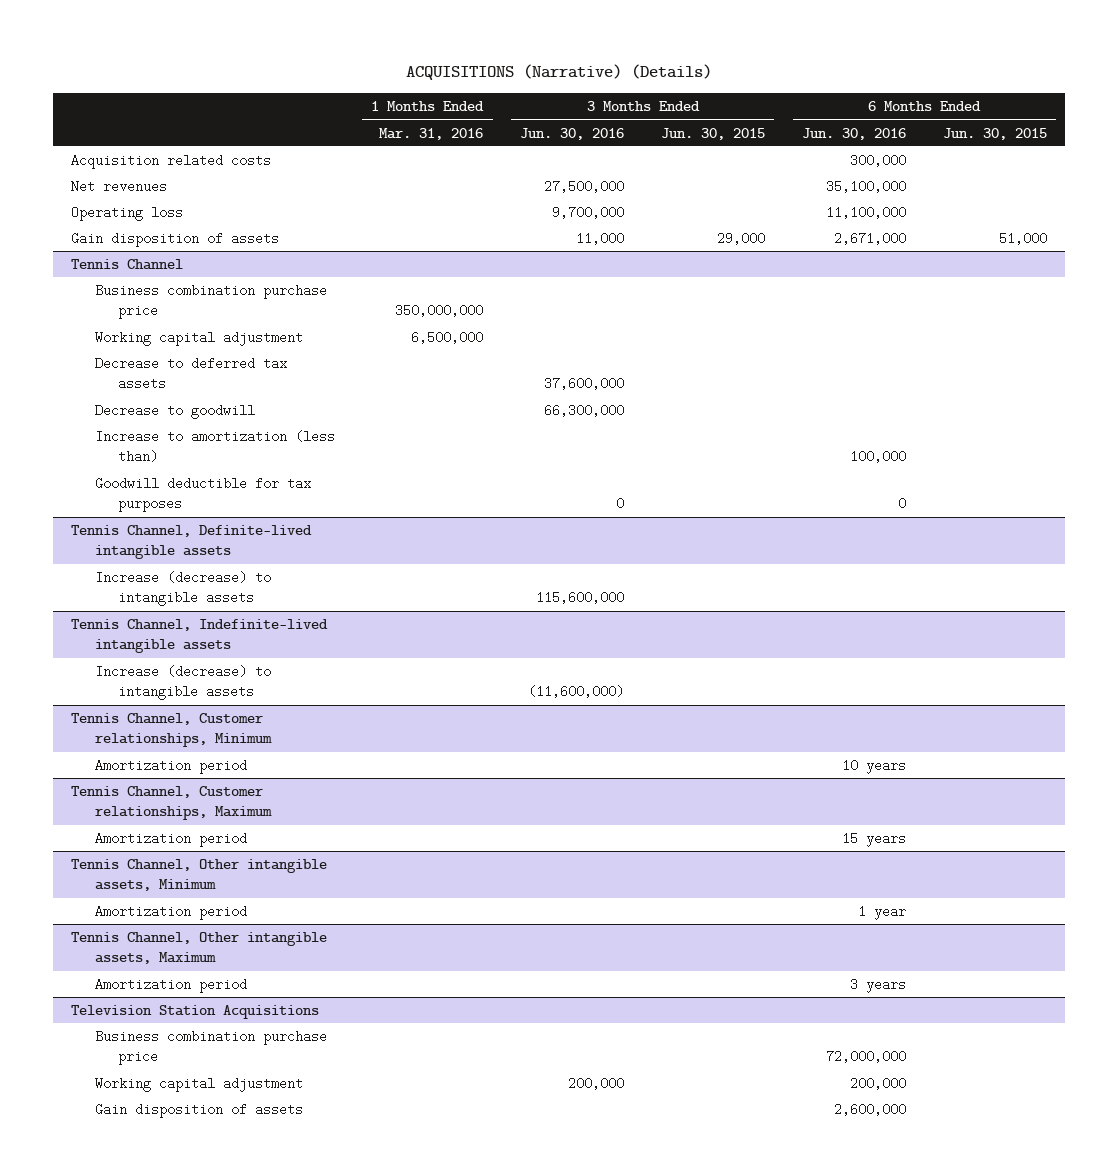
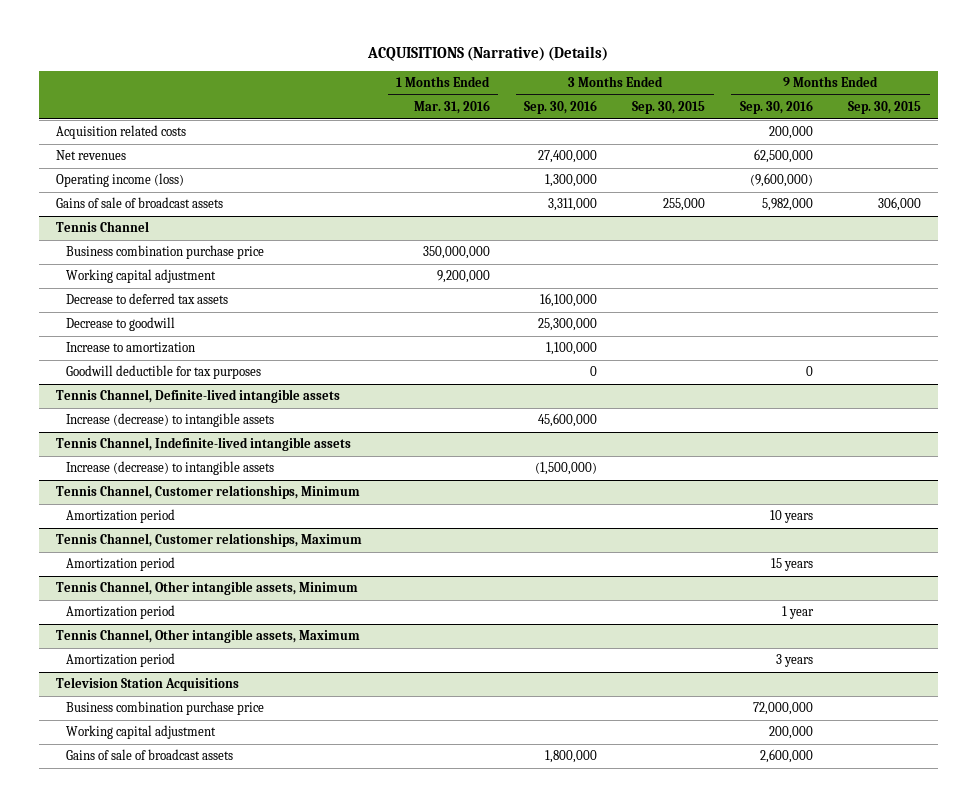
- | 1 Months Ended Mar. 31, 2016 | 3 Months Ended Jun. 30, 2016 | 3 Months Ended Jun. 30, 2015 | 6 Months Ended Jun. 30, 2016 | 6 Months Ended Jun. 30, 2015
+ | 1 Months Ended Mar. 31, 2016 | 3 Months Ended Sep. 30, 2016 | 3 Months Ended Sep. 30, 2015 | 9 Months Ended Sep. 30, 2016 | 9 Months Ended Sep. 30, 2015
- Operating loss | | 9,700,000 | | 11,100,000 |
- Gain disposition of assets | | 11,000 | 29,000 | 2,671,000 | 51,000
+ Operating income (loss) | | 1,300,000 | | (9,600,000) |
+ Gains of sale of broadcast assets | | 3,311,000 | 255,000 | 5,982,000 | 306,000
@ Tennis Channel
- Working capital adjustment | 6,500,000 | | | |
+ Working capital adjustment | 9,200,000 | | | |
- Increase to amortization (less than) | | | | 100,000 |
+ Increase to amortization | | 1,100,000 | | |
@ Television Station Acquisitions
- Gain disposition of assets | | | | 2,600,000 |
+ Gains of sale of broadcast assets | | 1,800,000 | | 2,600,000 |

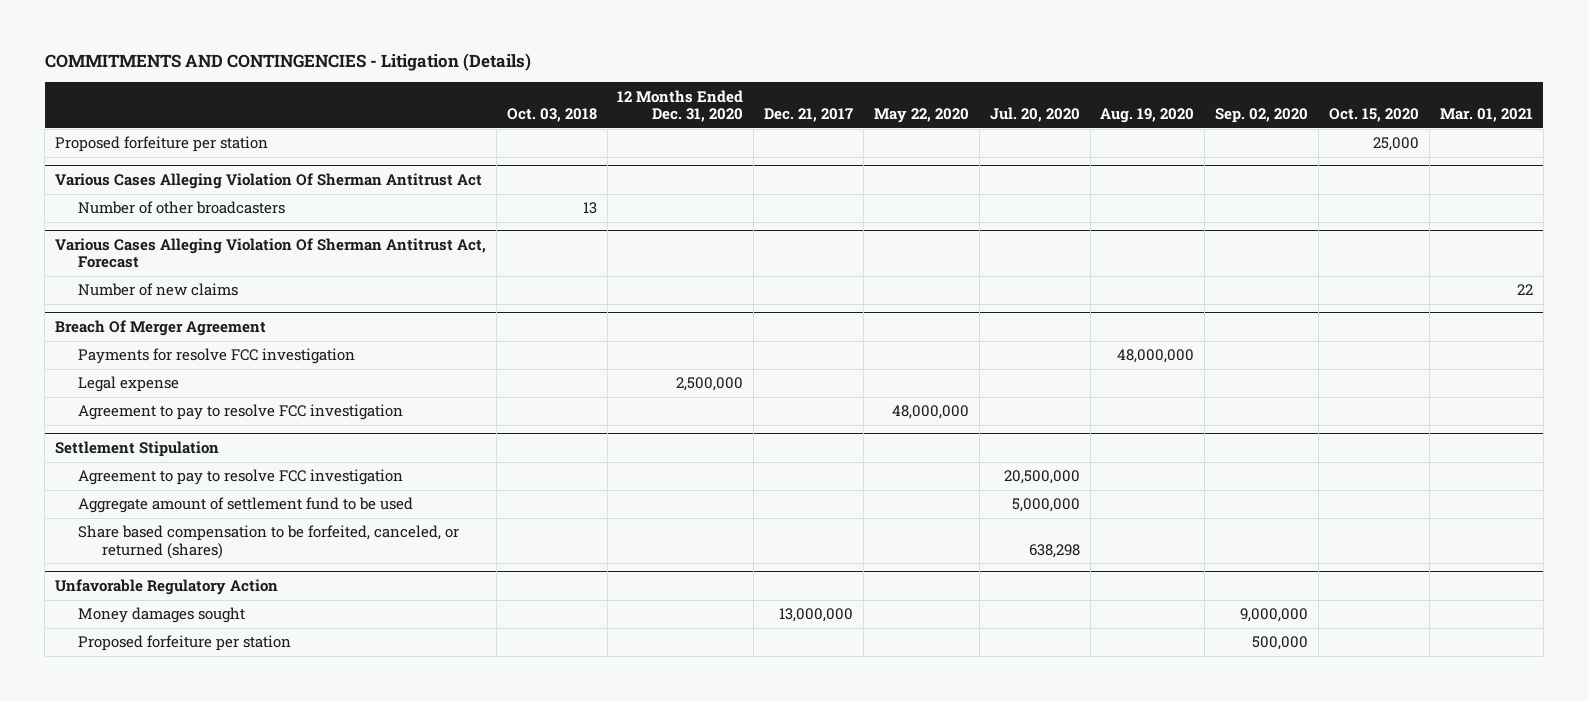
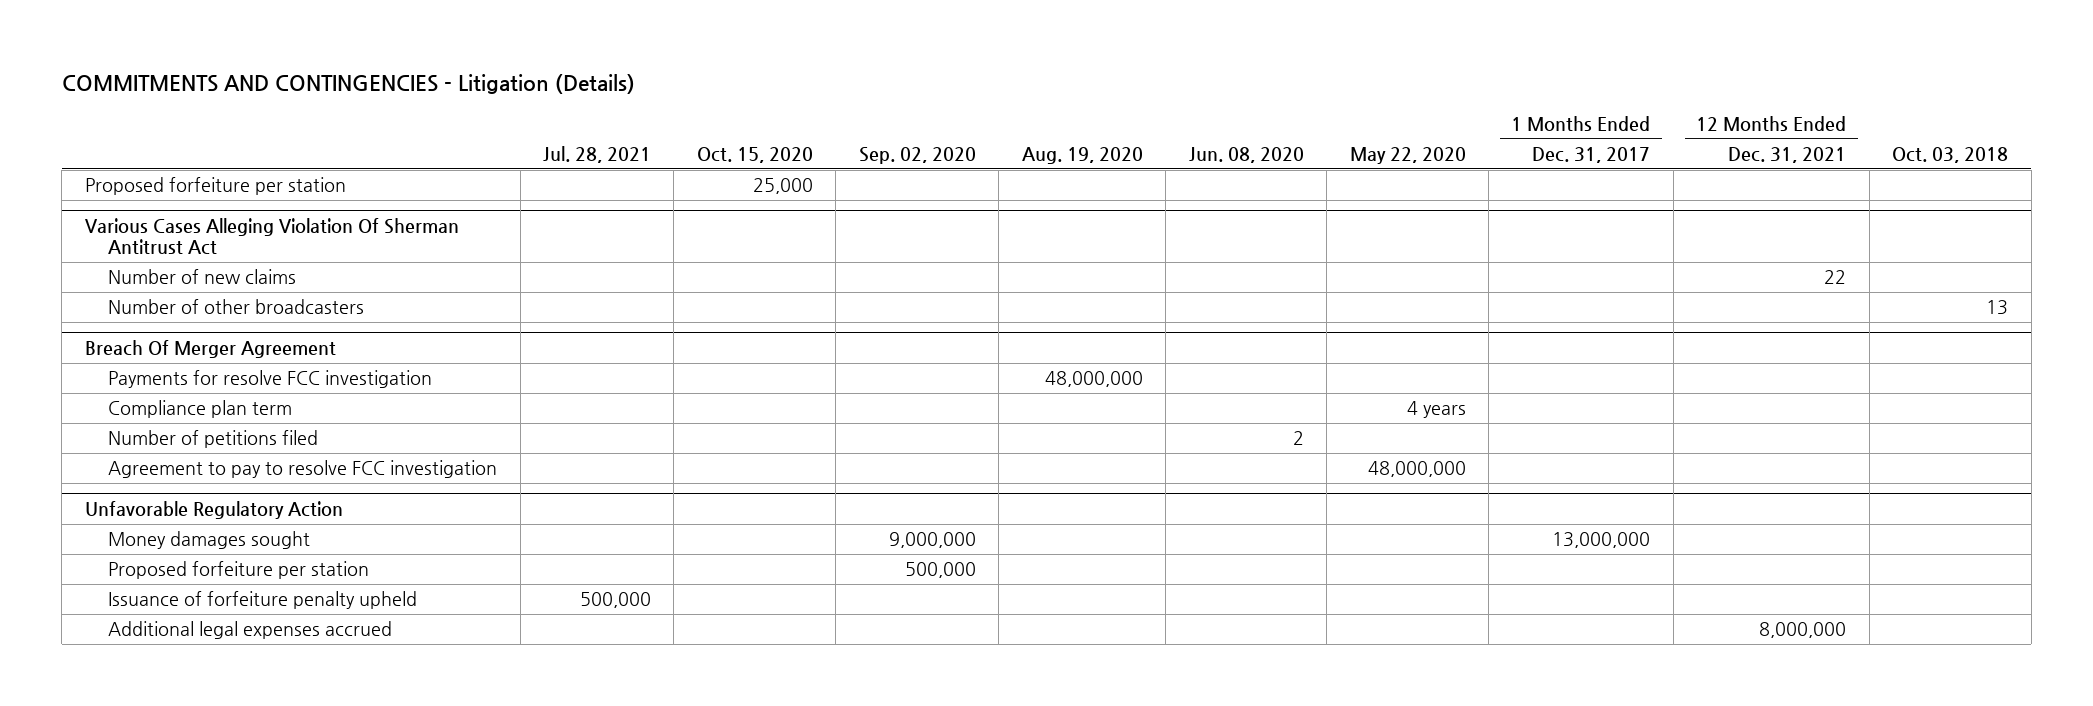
- | Oct. 03, 2018 | 12 Months Ended Dec. 31, 2020 | Dec. 21, 2017 | May 22, 2020 | Jul. 20, 2020 | Aug. 19, 2020 | Sep. 02, 2020 | Oct. 15, 2020 | Mar. 01, 2021
+ | Jul. 28, 2021 | Oct. 15, 2020 | Sep. 02, 2020 | Aug. 19, 2020 | Jun. 08, 2020 | May 22, 2020 | 1 Months Ended Dec. 31, 2017 | 12 Months Ended Dec. 31, 2021 | Oct. 03, 2018
@ Various Cases Alleging Violation Of Sherman Antitrust Act
+ Number of new claims | | | | | | | | 22 |
- Various Cases Alleging Violation Of Sherman Antitrust Act, Forecast
- Number of new claims | | | | | | | | | 22
@ Breach Of Merger Agreement
- Legal expense | | 2,500,000 | | | | | | |
+ Compliance plan term | | | | | | 4 years | | |
+ Number of petitions filed | | | | | 2 | | | |
- Settlement Stipulation
- Agreement to pay to resolve FCC investigation | | | | | 20,500,000 | | | |
- Aggregate amount of settlement fund to be used | | | | | 5,000,000 | | | |
- Share based compensation to be forfeited, canceled, or returned (shares) | | | | | 638,298 | | | |
@ Unfavorable Regulatory Action
+ Issuance of forfeiture penalty upheld | 500,000 | | | | | | | |
+ Additional legal expenses accrued | | | | | | | | 8,000,000 |

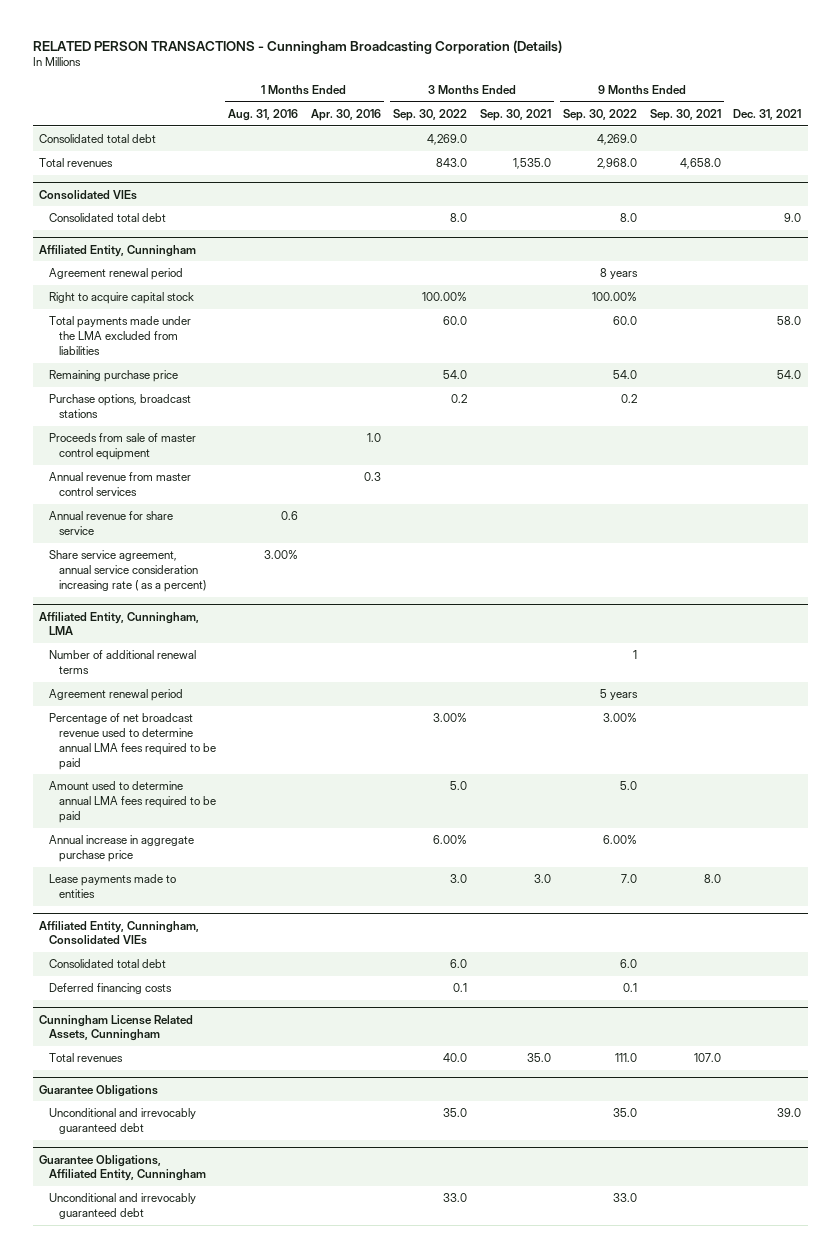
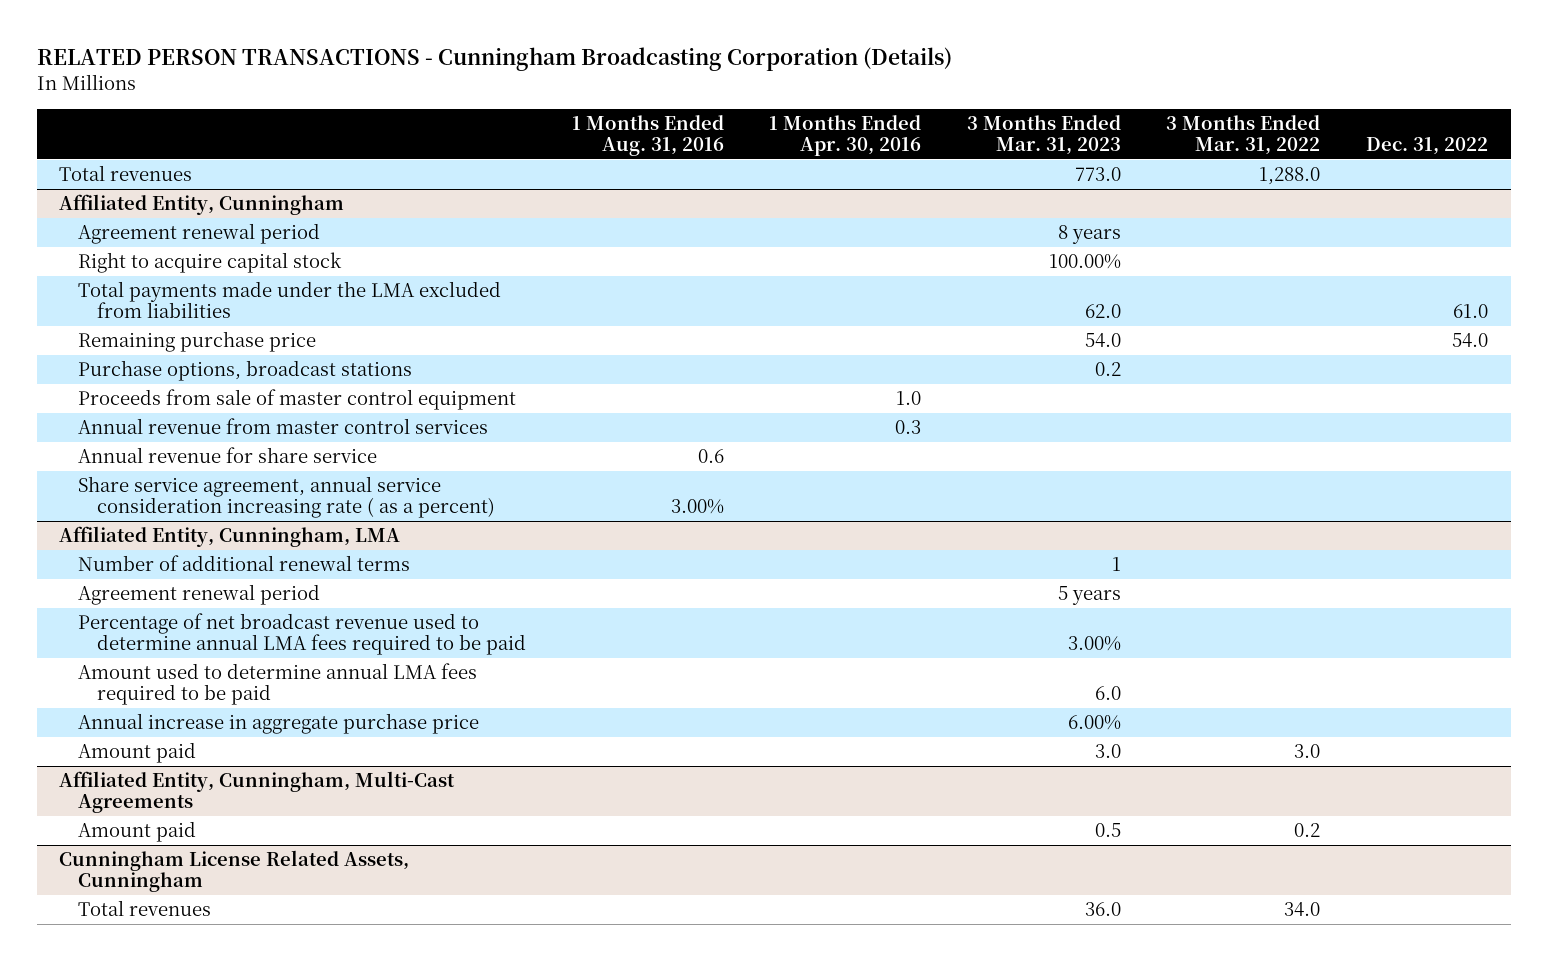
- | 1 Months Ended Aug. 31, 2016 | 1 Months Ended Apr. 30, 2016 | 3 Months Ended Sep. 30, 2022 | 3 Months Ended Sep. 30, 2021 | 9 Months Ended Sep. 30, 2022 | 9 Months Ended Sep. 30, 2021 | Dec. 31, 2021
+ | 1 Months Ended Aug. 31, 2016 | 1 Months Ended Apr. 30, 2016 | 3 Months Ended Mar. 31, 2023 | 3 Months Ended Mar. 31, 2022 | Dec. 31, 2022
- Consolidated total debt | | | 4,269.0 | | 4,269.0 | |
- Consolidated VIEs
- Consolidated total debt | | | 8.0 | | 8.0 | | 9.0
@ Affiliated Entity, Cunningham, LMA
- Lease payments made to entities | | | 3.0 | 3.0 | 7.0 | 8.0 |
- Affiliated Entity, Cunningham, Consolidated VIEs
- Consolidated total debt | | | 6.0 | | 6.0 | |
- Deferred financing costs | | | 0.1 | | 0.1 | |
@ Affiliated Entity, Cunningham, LMA
+ Amount paid | | | 3.0 | 3.0 |
+ Affiliated Entity, Cunningham, Multi-Cast Agreements
+ Amount paid | | | 0.5 | 0.2 |
- Guarantee Obligations
- Unconditional and irrevocably guaranteed debt | | | 35.0 | | 35.0 | | 39.0
- Guarantee Obligations, Affiliated Entity, Cunningham
- Unconditional and irrevocably guaranteed debt | | | 33.0 | | 33.0 | |

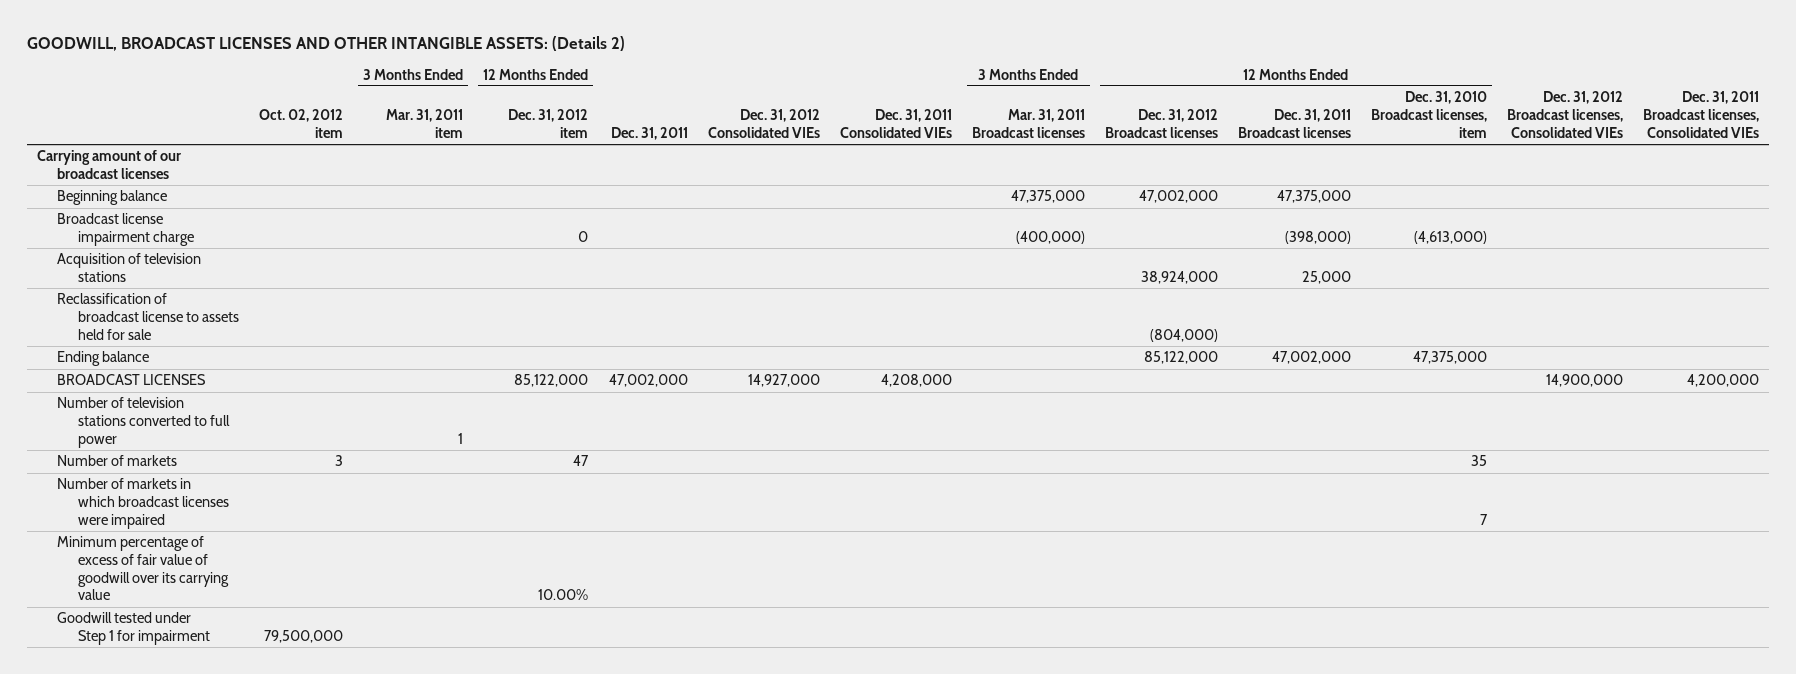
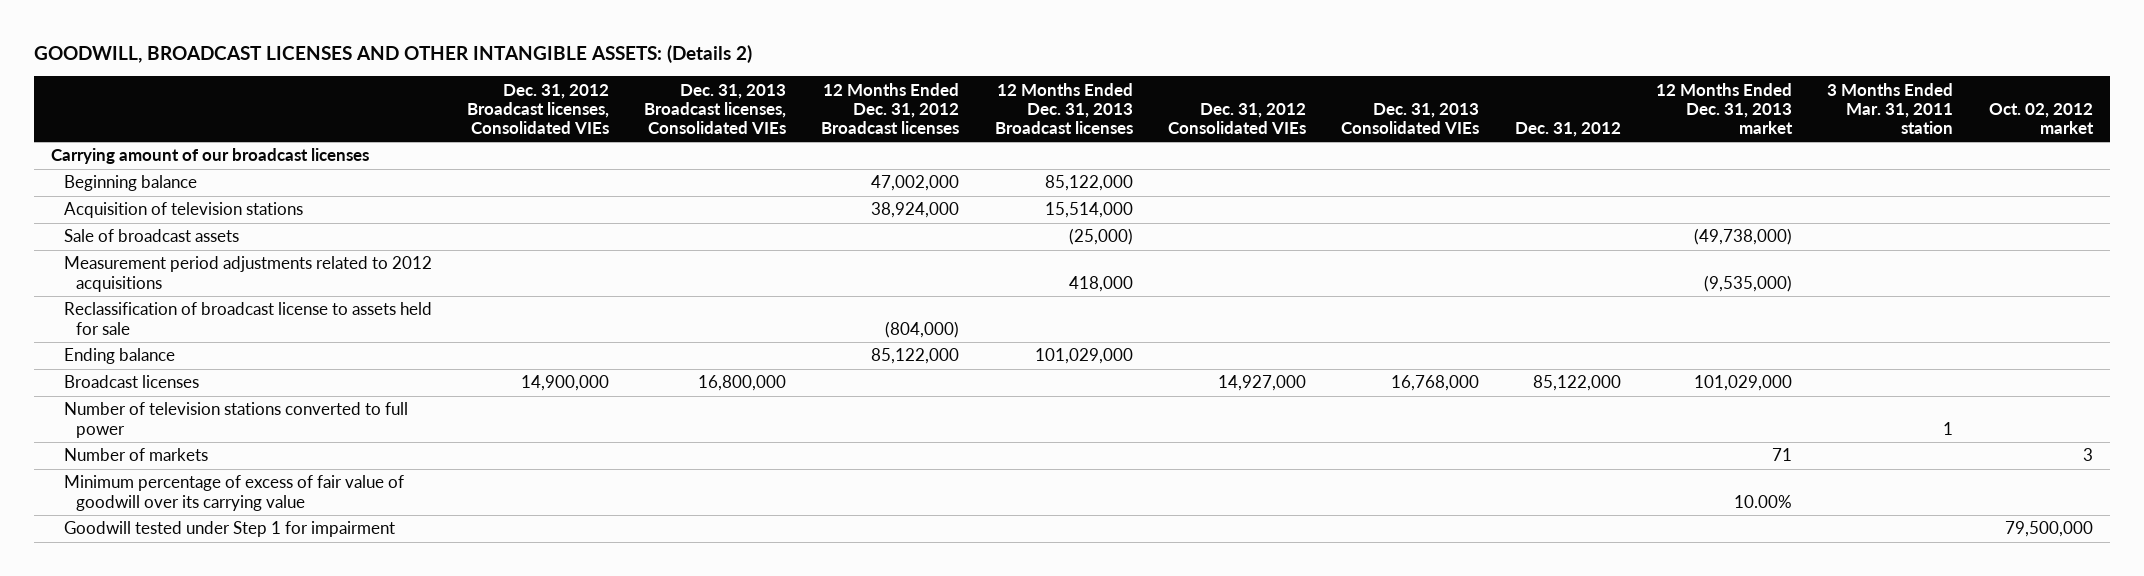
- | Oct. 02, 2012 item | 3 Months Ended Mar. 31, 2011 item | 12 Months Ended Dec. 31, 2012 item | Dec. 31, 2011 | Dec. 31, 2012 Consolidated VIEs | Dec. 31, 2011 Consolidated VIEs | 3 Months Ended Mar. 31, 2011 Broadcast licenses | 12 Months Ended Dec. 31, 2012 Broadcast licenses | 12 Months Ended Dec. 31, 2011 Broadcast licenses | 12 Months Ended Dec. 31, 2010 Broadcast licenses, item | Dec. 31, 2012 Broadcast licenses, Consolidated VIEs | Dec. 31, 2011 Broadcast licenses, Consolidated VIEs
+ | Dec. 31, 2012 Broadcast licenses, Consolidated VIEs | Dec. 31, 2013 Broadcast licenses, Consolidated VIEs | 12 Months Ended Dec. 31, 2012 Broadcast licenses | 12 Months Ended Dec. 31, 2013 Broadcast licenses | Dec. 31, 2012 Consolidated VIEs | Dec. 31, 2013 Consolidated VIEs | Dec. 31, 2012 | 12 Months Ended Dec. 31, 2013 market | 3 Months Ended Mar. 31, 2011 station | Oct. 02, 2012 market
- Broadcast license impairment charge | | | 0 | | | | (400,000) | | (398,000) | (4,613,000) | |
+ Sale of broadcast assets | | | | (25,000) | | | | (49,738,000) | |
+ Measurement period adjustments related to 2012 acquisitions | | | | 418,000 | | | | (9,535,000) | |
- BROADCAST LICENSES | | | 85,122,000 | 47,002,000 | 14,927,000 | 4,208,000 | | | | | 14,900,000 | 4,200,000
+ Broadcast licenses | 14,900,000 | 16,800,000 | | | 14,927,000 | 16,768,000 | 85,122,000 | 101,029,000 | |
- Number of markets in which broadcast licenses were impaired | | | | | | | | | | 7 | |

